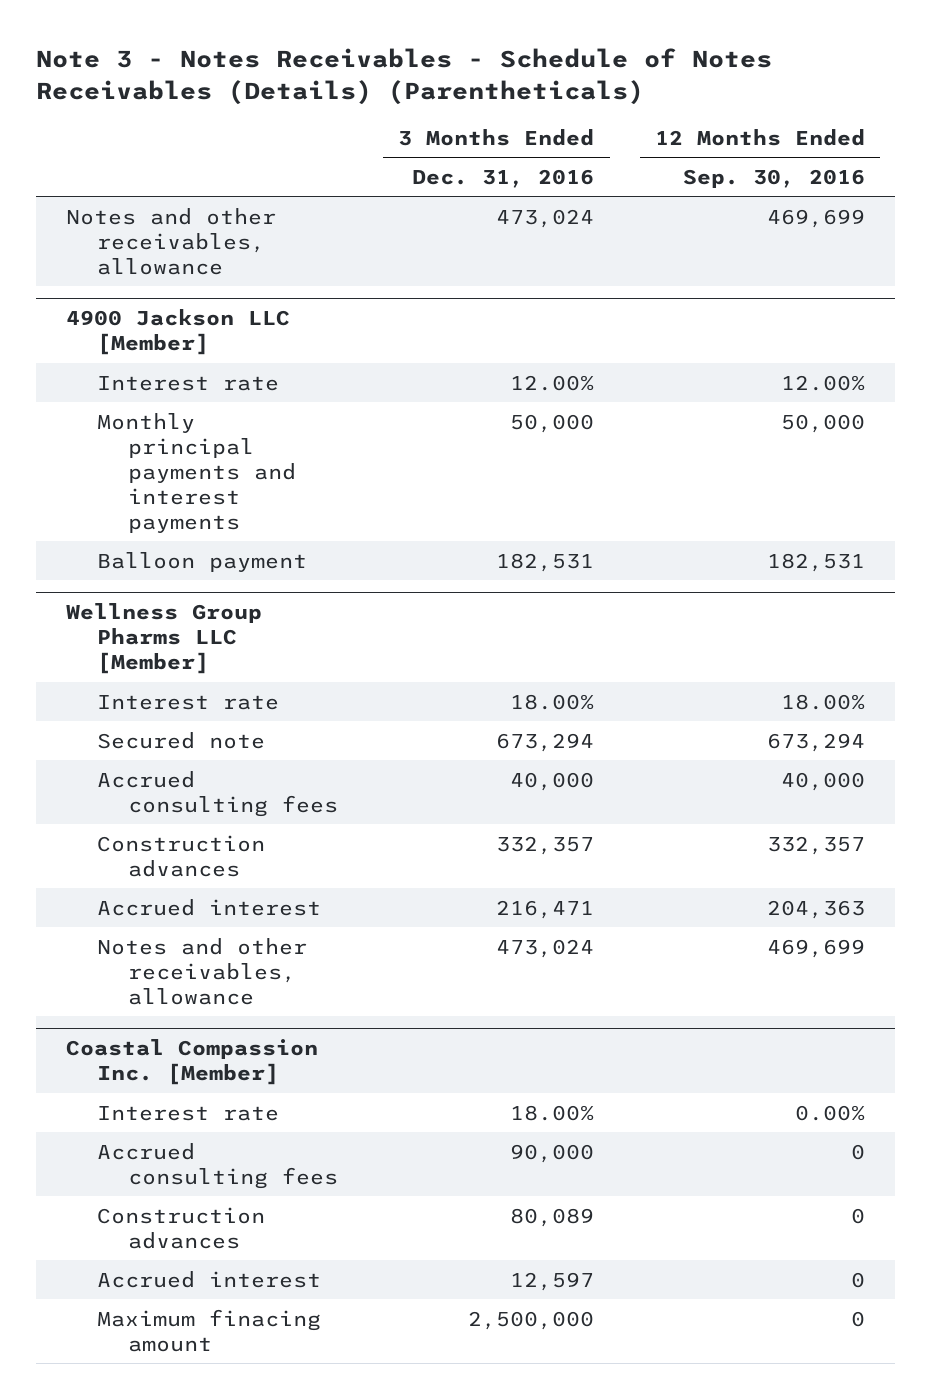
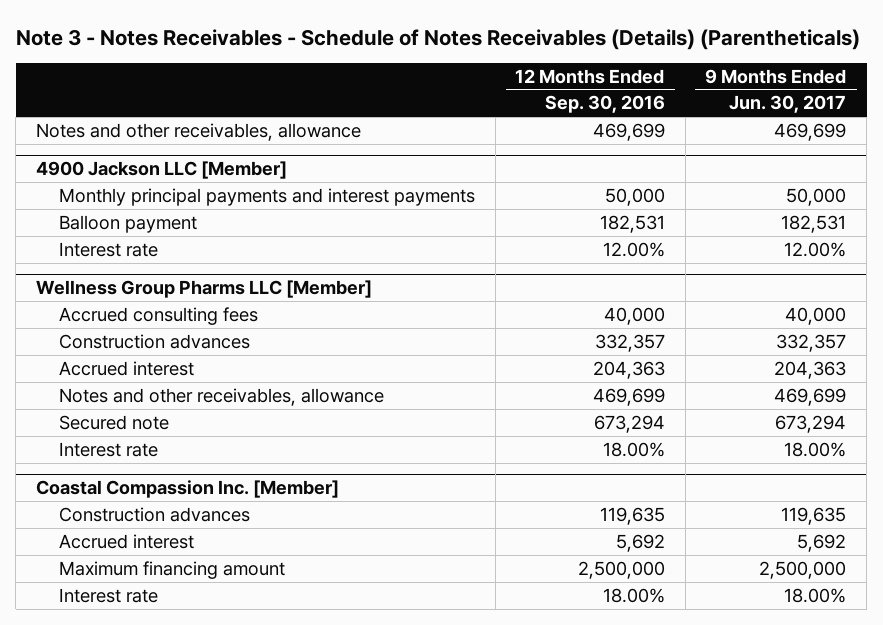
- | 3 Months Ended Dec. 31, 2016 | 12 Months Ended Sep. 30, 2016
+ | 12 Months Ended Sep. 30, 2016 | 9 Months Ended Jun. 30, 2017
@ 4900 Jackson LLC [Member]
moved down: Interest rate | 12.00% | 12.00%
@ Wellness Group Pharms LLC [Member]
moved down: Secured note | 673,294 | 673,294
moved down: Interest rate | 18.00% | 18.00%
@ Coastal Compassion Inc. [Member]
- Interest rate | 18.00% | 0.00%
- Accrued consulting fees | 90,000 | 0
- Construction advances | 80,089 | 0
- Accrued interest | 12,597 | 0
- Maximum finacing amount | 2,500,000 | 0
+ Construction advances | 119,635 | 119,635
+ Accrued interest | 5,692 | 5,692
+ Maximum financing amount | 2,500,000 | 2,500,000
+ Interest rate | 18.00% | 18.00%

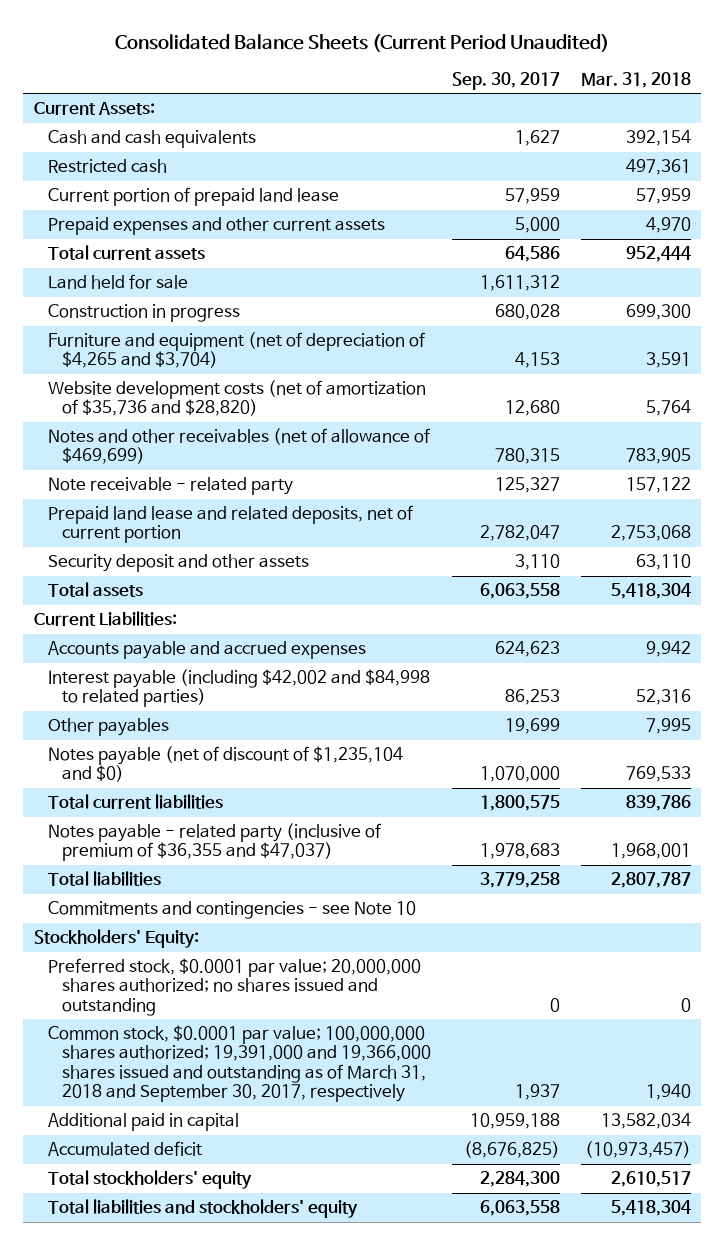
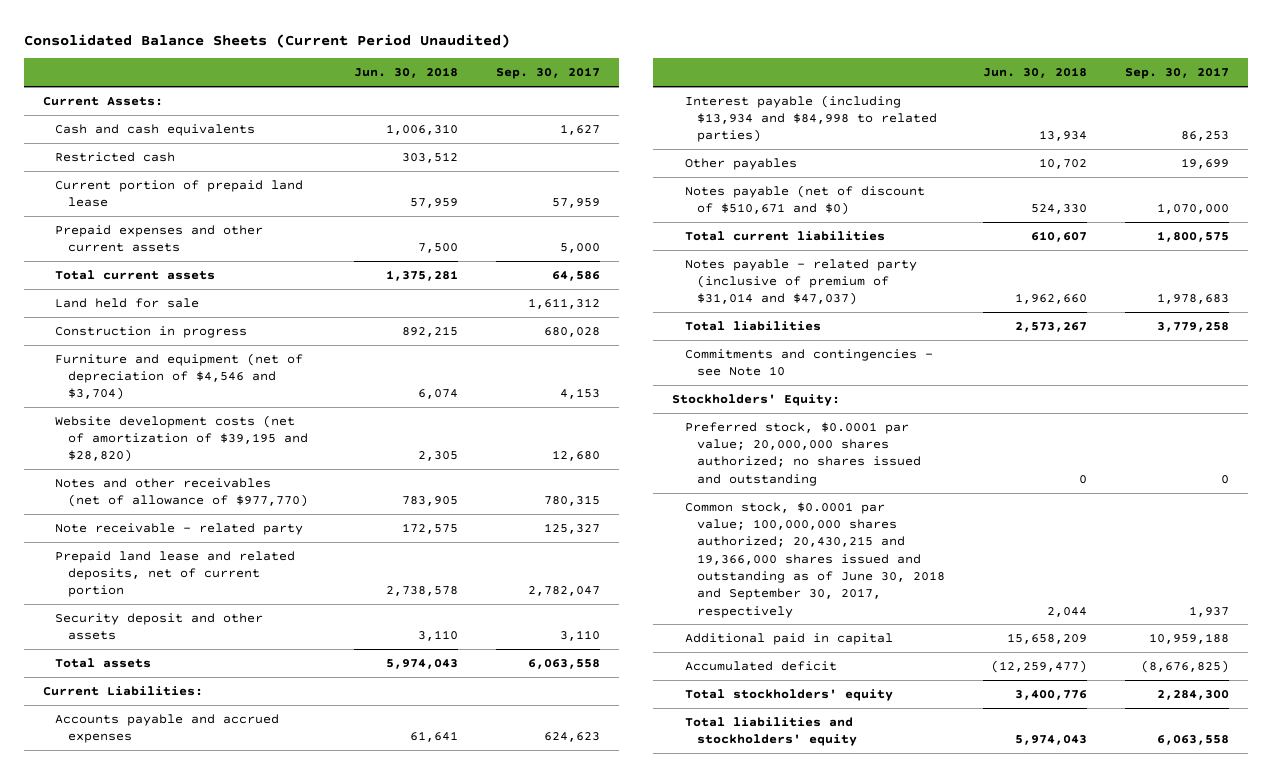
- | Sep. 30, 2017 | Mar. 31, 2018
+ | Jun. 30, 2018 | Sep. 30, 2017
- Furniture and equipment (net of depreciation of $4,265 and $3,704) | 4,153 | 3,591
- Website development costs (net of amortization of $35,736 and $28,820) | 12,680 | 5,764
- Notes and other receivables (net of allowance of $469,699) | 780,315 | 783,905
+ Furniture and equipment (net of depreciation of $4,546 and $3,704) | 6,074 | 4,153
+ Website development costs (net of amortization of $39,195 and $28,820) | 2,305 | 12,680
+ Notes and other receivables (net of allowance of $977,770) | 783,905 | 780,315
- Interest payable (including $42,002 and $84,998 to related parties) | 86,253 | 52,316
+ Interest payable (including $13,934 and $84,998 to related parties) | 13,934 | 86,253
- Notes payable (net of discount of $1,235,104 and $0) | 1,070,000 | 769,533
+ Notes payable (net of discount of $510,671 and $0) | 524,330 | 1,070,000
- Notes payable - related party (inclusive of premium of $36,355 and $47,037) | 1,978,683 | 1,968,001
+ Notes payable - related party (inclusive of premium of $31,014 and $47,037) | 1,962,660 | 1,978,683
- Common stock, $0.0001 par value; 100,000,000 shares authorized; 19,391,000 and 19,366,000 shares issued and outstanding as of March 31, 2018 and September 30, 2017, respectively | 1,937 | 1,940
+ Common stock, $0.0001 par value; 100,000,000 shares authorized; 20,430,215 and 19,366,000 shares issued and outstanding as of June 30, 2018 and September 30, 2017, respectively | 2,044 | 1,937

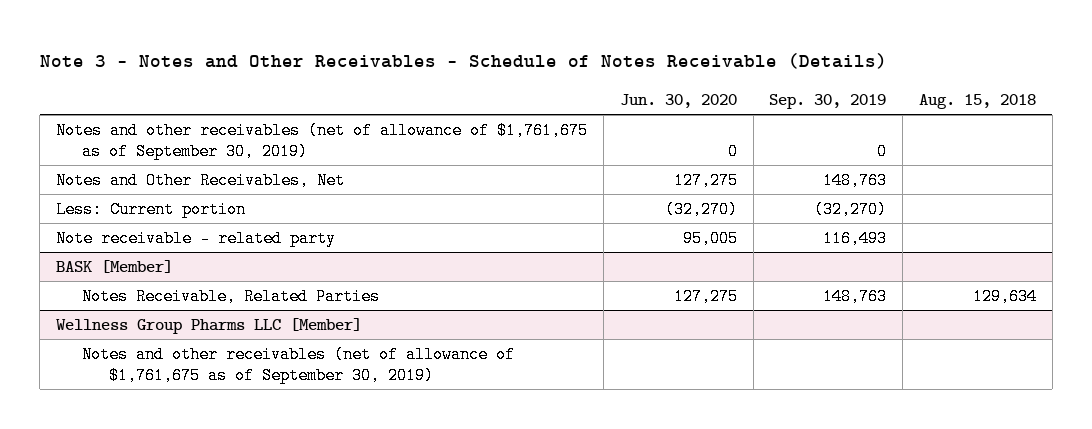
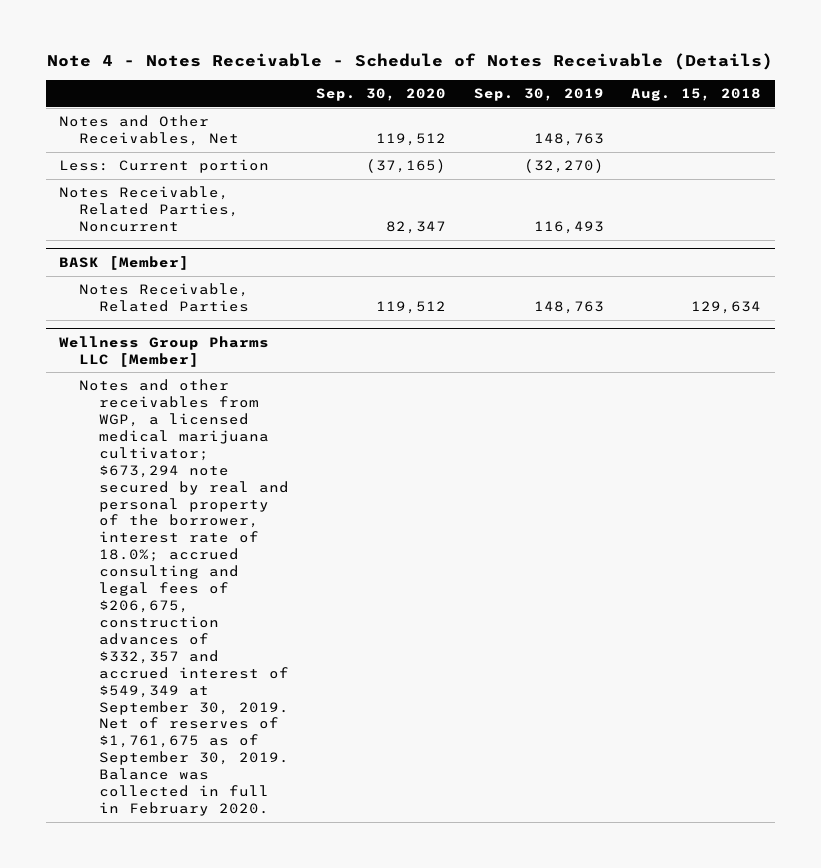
- Note 3 - Notes and Other Receivables - Schedule of Notes Receivable (Details)
+ Note 4 - Notes Receivable - Schedule of Notes Receivable (Details)
- | Jun. 30, 2020 | Sep. 30, 2019 | Aug. 15, 2018
+ | Sep. 30, 2020 | Sep. 30, 2019 | Aug. 15, 2018
- Notes and other receivables (net of allowance of $1,761,675 as of September 30, 2019) | 0 | 0 |
- Note receivable - related party | 95,005 | 116,493 |
+ Notes Receivable, Related Parties, Noncurrent | 82,347 | 116,493 |
@ Wellness Group Pharms LLC [Member]
- Notes and other receivables (net of allowance of $1,761,675 as of September 30, 2019)
+ Notes and other receivables from WGP, a licensed medical marijuana cultivator; $673,294 note secured by real and personal property of the borrower, interest rate of 18.0%; accrued consulting and legal fees of $206,675, construction advances of $332,357 and accrued interest of $549,349 at September 30, 2019. Net of reserves of $1,761,675 as of September 30, 2019. Balance was collected in full in February 2020.

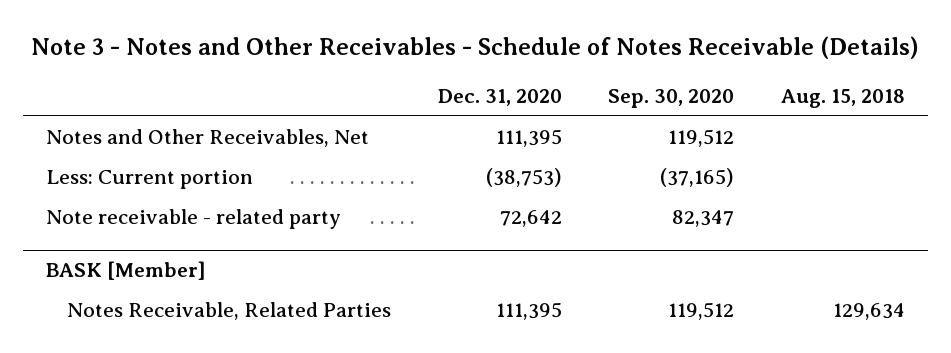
- Note 4 - Notes Receivable - Schedule of Notes Receivable (Details)
+ Note 3 - Notes and Other Receivables - Schedule of Notes Receivable (Details)
- | Sep. 30, 2020 | Sep. 30, 2019 | Aug. 15, 2018
+ | Dec. 31, 2020 | Sep. 30, 2020 | Aug. 15, 2018
- Notes Receivable, Related Parties, Noncurrent | 82,347 | 116,493 |
+ Note receivable - related party | 72,642 | 82,347 |
- Wellness Group Pharms LLC [Member]
- Notes and other receivables from WGP, a licensed medical marijuana cultivator; $673,294 note secured by real and personal property of the borrower, interest rate of 18.0%; accrued consulting and legal fees of $206,675, construction advances of $332,357 and accrued interest of $549,349 at September 30, 2019. Net of reserves of $1,761,675 as of September 30, 2019. Balance was collected in full in February 2020.

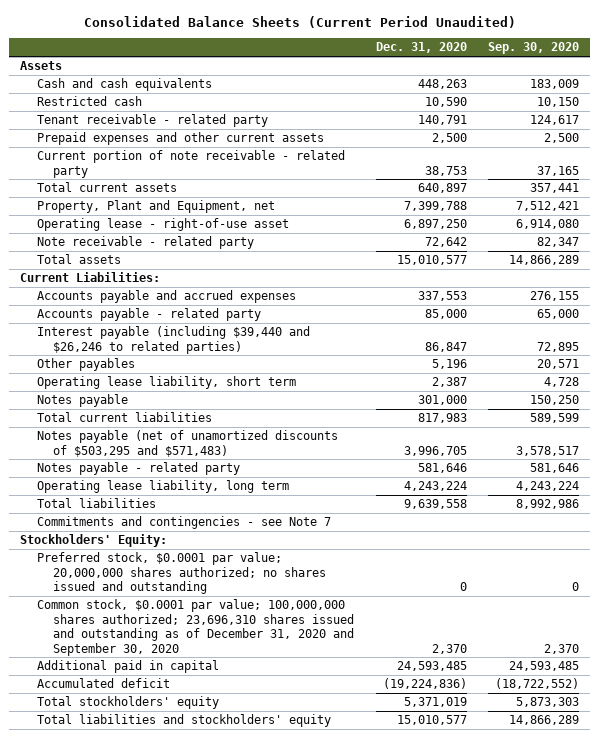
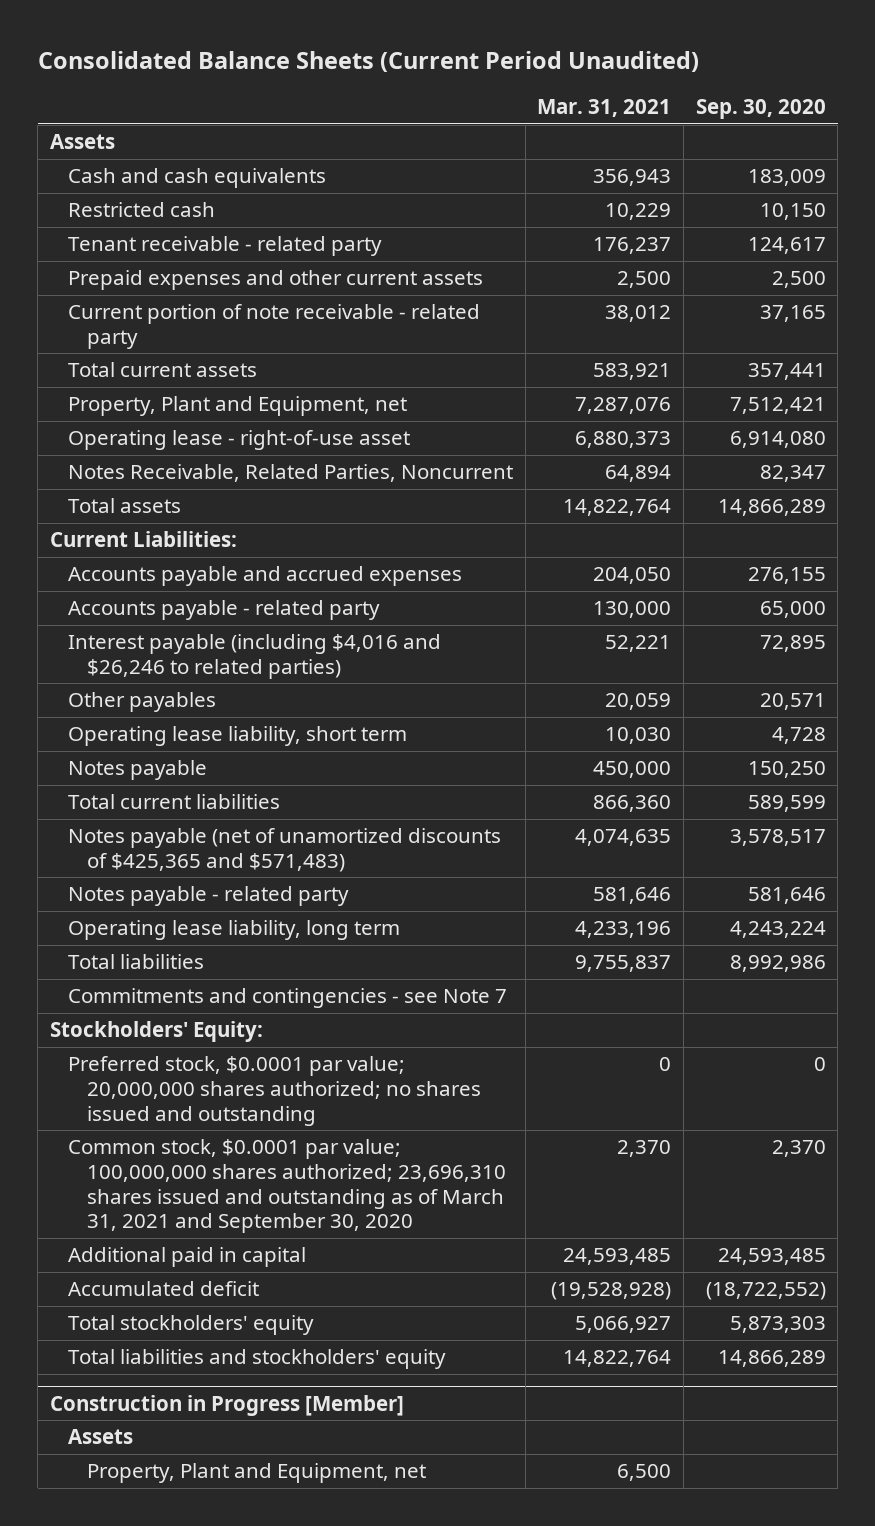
- | Dec. 31, 2020 | Sep. 30, 2020
+ | Mar. 31, 2021 | Sep. 30, 2020
- Note receivable - related party | 72,642 | 82,347
+ Notes Receivable, Related Parties, Noncurrent | 64,894 | 82,347
- Interest payable (including $39,440 and $26,246 to related parties) | 86,847 | 72,895
+ Interest payable (including $4,016 and $26,246 to related parties) | 52,221 | 72,895
- Notes payable (net of unamortized discounts of $503,295 and $571,483) | 3,996,705 | 3,578,517
+ Notes payable (net of unamortized discounts of $425,365 and $571,483) | 4,074,635 | 3,578,517
- Common stock, $0.0001 par value; 100,000,000 shares authorized; 23,696,310 shares issued and outstanding as of December 31, 2020 and September 30, 2020 | 2,370 | 2,370
+ Common stock, $0.0001 par value; 100,000,000 shares authorized; 23,696,310 shares issued and outstanding as of March 31, 2021 and September 30, 2020 | 2,370 | 2,370
+ Construction in Progress [Member]
+ Assets
+ Property, Plant and Equipment, net | 6,500 |

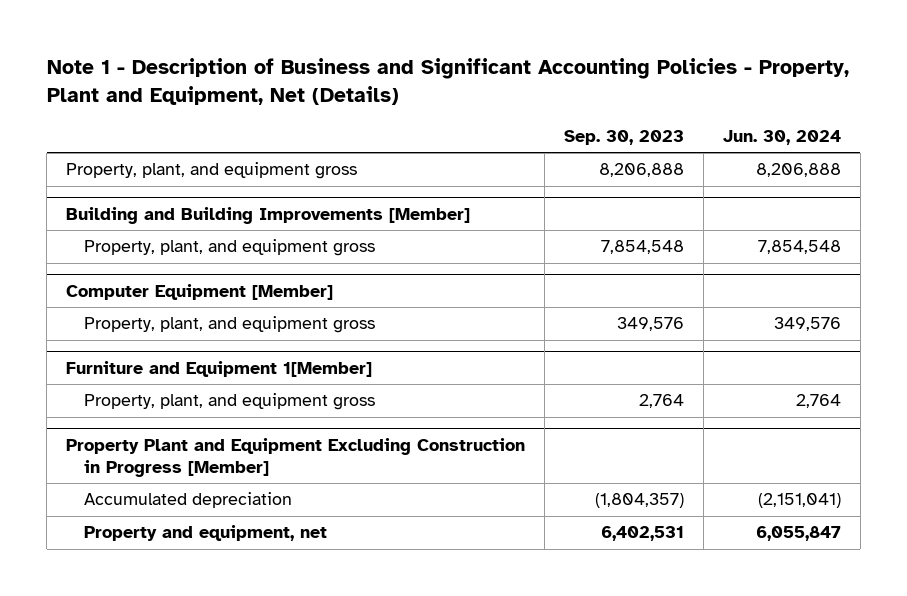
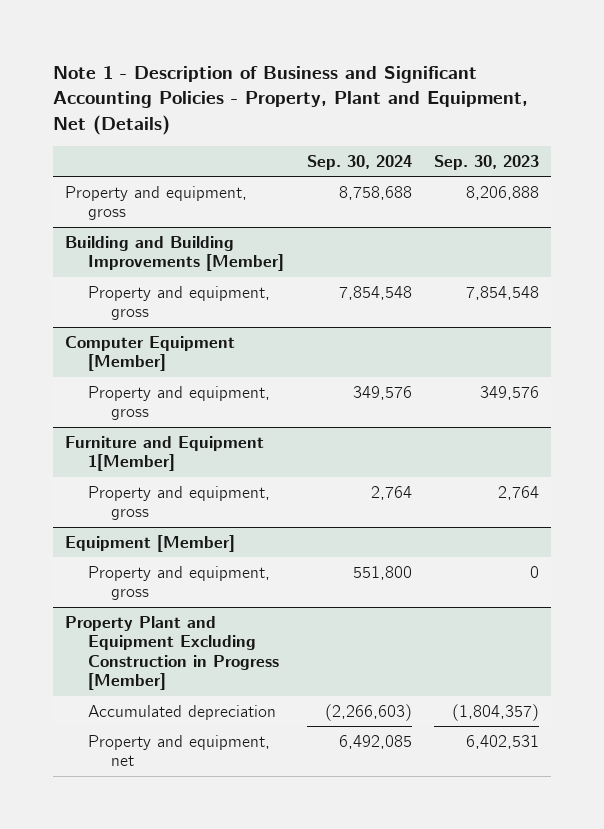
- | Sep. 30, 2023 | Jun. 30, 2024
+ | Sep. 30, 2024 | Sep. 30, 2023
- Property, plant, and equipment gross | 8,206,888 | 8,206,888
+ Property and equipment, gross | 8,758,688 | 8,206,888
@ Building and Building Improvements [Member]
- Property, plant, and equipment gross | 7,854,548 | 7,854,548
+ Property and equipment, gross | 7,854,548 | 7,854,548
@ Computer Equipment [Member]
- Property, plant, and equipment gross | 349,576 | 349,576
+ Property and equipment, gross | 349,576 | 349,576
@ Furniture and Equipment 1[Member]
- Property, plant, and equipment gross | 2,764 | 2,764
+ Property and equipment, gross | 2,764 | 2,764
+ Equipment [Member]
+ Property and equipment, gross | 551,800 | 0

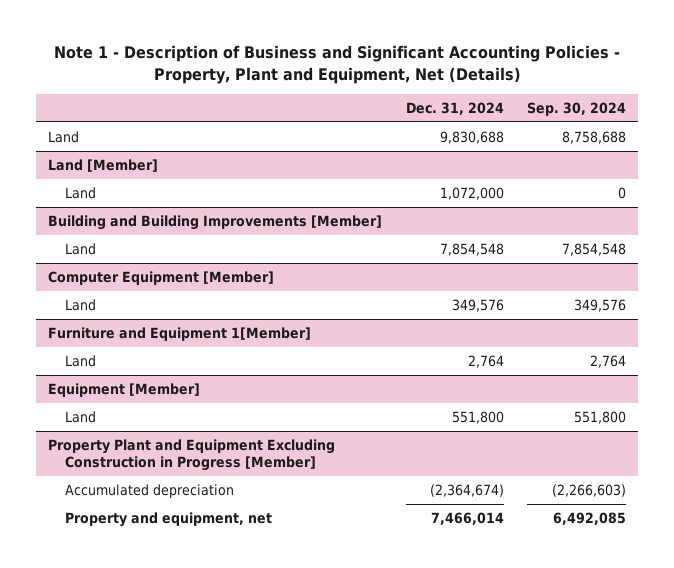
- | Sep. 30, 2024 | Sep. 30, 2023
+ | Dec. 31, 2024 | Sep. 30, 2024
- Property and equipment, gross | 8,758,688 | 8,206,888
+ Land | 9,830,688 | 8,758,688
+ Land [Member]
+ Land | 1,072,000 | 0
@ Building and Building Improvements [Member]
- Property and equipment, gross | 7,854,548 | 7,854,548
+ Land | 7,854,548 | 7,854,548
@ Computer Equipment [Member]
- Property and equipment, gross | 349,576 | 349,576
+ Land | 349,576 | 349,576
@ Furniture and Equipment 1[Member]
- Property and equipment, gross | 2,764 | 2,764
+ Land | 2,764 | 2,764
@ Equipment [Member]
- Property and equipment, gross | 551,800 | 0
+ Land | 551,800 | 551,800

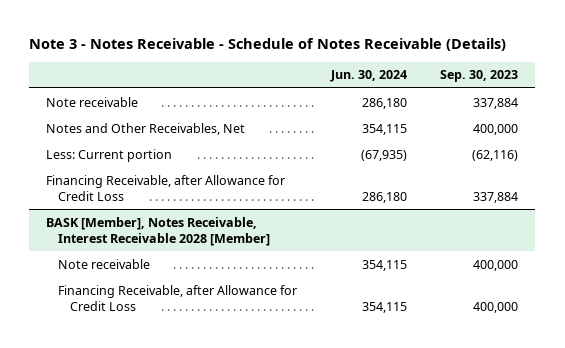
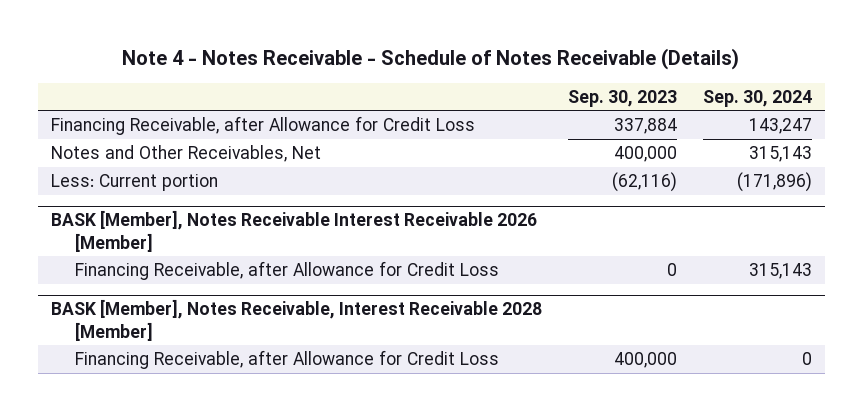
- Note 3 - Notes Receivable - Schedule of Notes Receivable (Details)
+ Note 4 - Notes Receivable - Schedule of Notes Receivable (Details)
- | Jun. 30, 2024 | Sep. 30, 2023
+ | Sep. 30, 2023 | Sep. 30, 2024
- Note receivable | 286,180 | 337,884
moved up: Financing Receivable, after Allowance for Credit Loss | 337,884 | 143,247
+ BASK [Member], Notes Receivable Interest Receivable 2026 [Member]
+ Financing Receivable, after Allowance for Credit Loss | 0 | 315,143
@ BASK [Member], Notes Receivable, Interest Receivable 2028 [Member]
- Note receivable | 354,115 | 400,000

